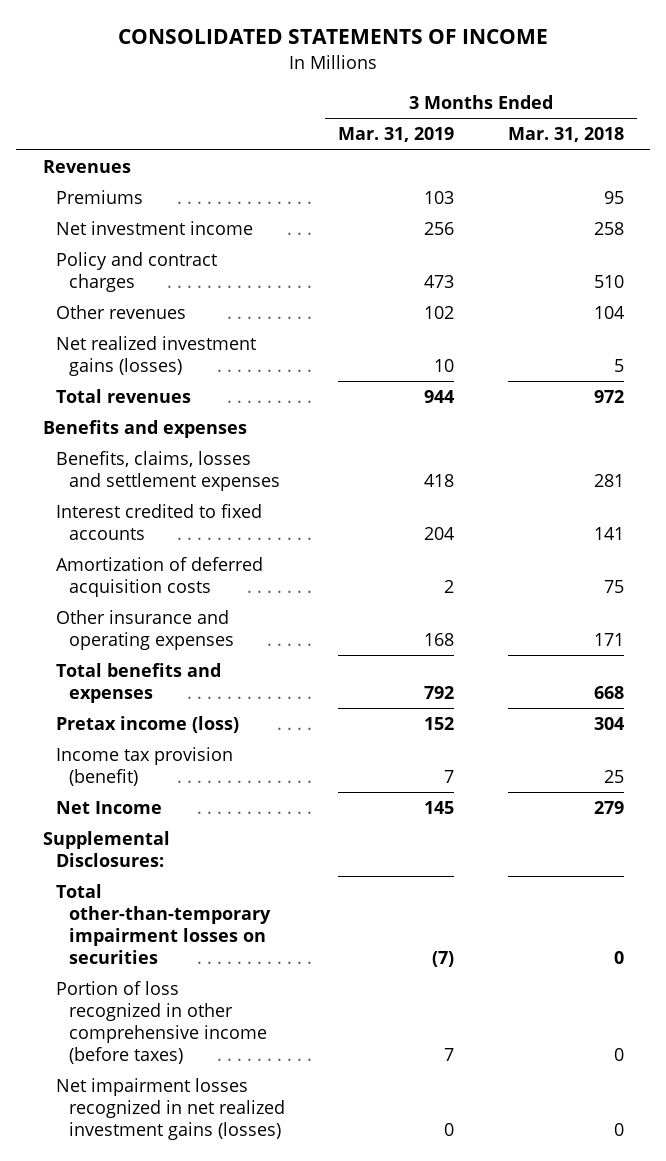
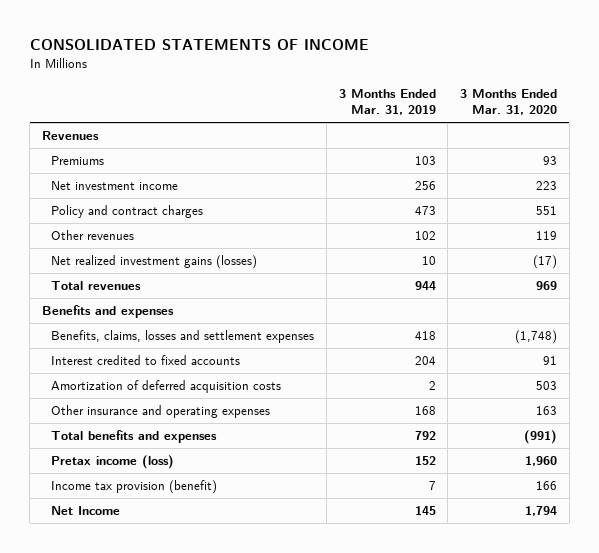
- | 3 Months Ended Mar. 31, 2019 | 3 Months Ended Mar. 31, 2018
+ | 3 Months Ended Mar. 31, 2019 | 3 Months Ended Mar. 31, 2020
- Supplemental Disclosures:
- Total other-than-temporary impairment losses on securities | (7) | 0
- Portion of loss recognized in other comprehensive income (before taxes) | 7 | 0
- Net impairment losses recognized in net realized investment gains (losses) | 0 | 0

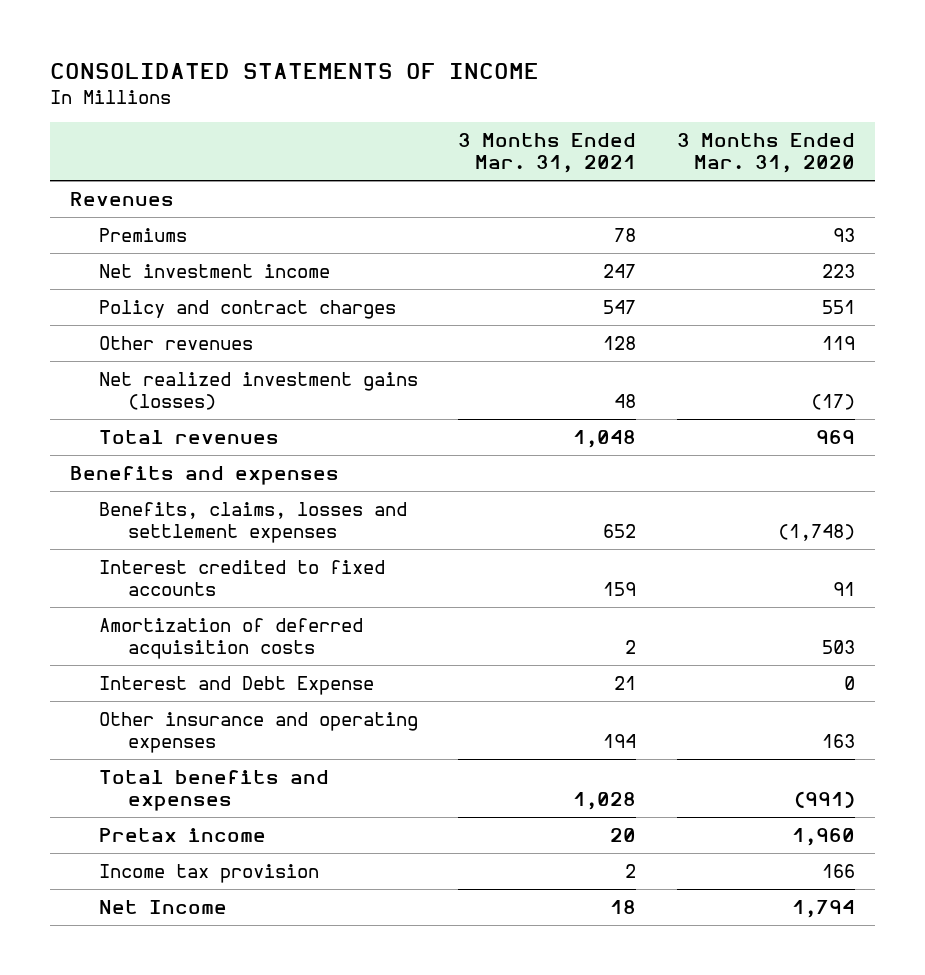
- | 3 Months Ended Mar. 31, 2019 | 3 Months Ended Mar. 31, 2020
+ | 3 Months Ended Mar. 31, 2021 | 3 Months Ended Mar. 31, 2020
+ Interest and Debt Expense | 21 | 0
- Pretax income (loss) | 152 | 1,960
- Income tax provision (benefit) | 7 | 166
+ Pretax income | 20 | 1,960
+ Income tax provision | 2 | 166

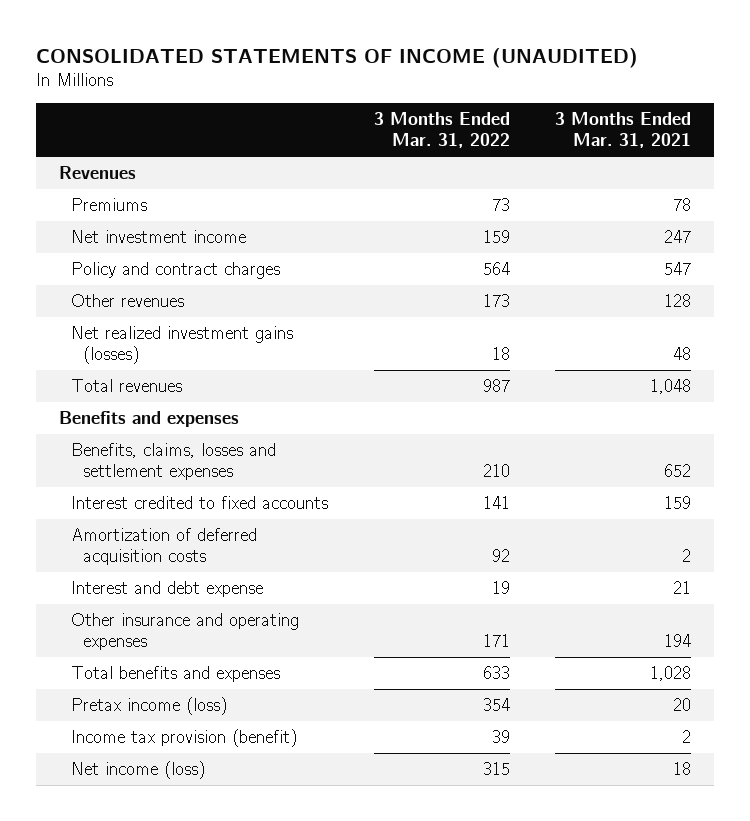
- CONSOLIDATED STATEMENTS OF INCOME
+ CONSOLIDATED STATEMENTS OF INCOME (UNAUDITED)
- | 3 Months Ended Mar. 31, 2021 | 3 Months Ended Mar. 31, 2020
+ | 3 Months Ended Mar. 31, 2022 | 3 Months Ended Mar. 31, 2021
- Interest and Debt Expense | 21 | 0
+ Interest and debt expense | 19 | 21
- Pretax income | 20 | 1,960
- Income tax provision | 2 | 166
- Net Income | 18 | 1,794
+ Pretax income (loss) | 354 | 20
+ Income tax provision (benefit) | 39 | 2
+ Net income (loss) | 315 | 18

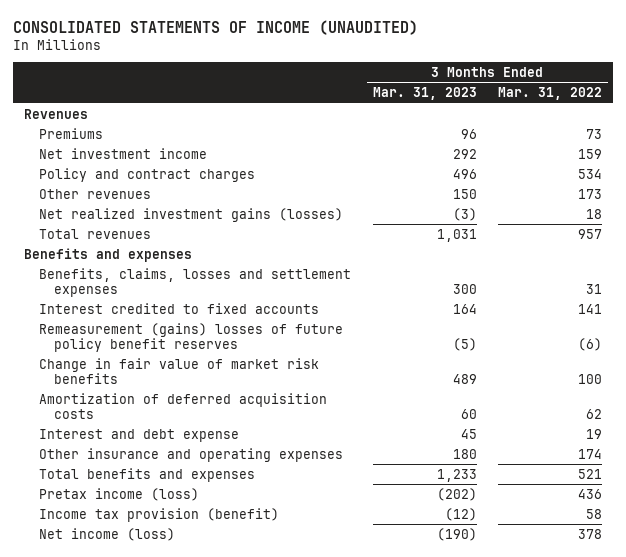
- | 3 Months Ended Mar. 31, 2022 | 3 Months Ended Mar. 31, 2021
+ | 3 Months Ended Mar. 31, 2023 | 3 Months Ended Mar. 31, 2022
- Policy and contract charges | 564 | 547
+ Policy and contract charges | 496 | 534
- Total revenues | 987 | 1,048
+ Total revenues | 1,031 | 957
- Benefits, claims, losses and settlement expenses | 210 | 652
+ Benefits, claims, losses and settlement expenses | 300 | 31
- Amortization of deferred acquisition costs | 92 | 2
+ Remeasurement (gains) losses of future policy benefit reserves | (5) | (6)
+ Change in fair value of market risk benefits | 489 | 100
+ Amortization of deferred acquisition costs | 60 | 62
- Other insurance and operating expenses | 171 | 194
- Total benefits and expenses | 633 | 1,028
- Pretax income (loss) | 354 | 20
- Income tax provision (benefit) | 39 | 2
- Net income (loss) | 315 | 18
+ Other insurance and operating expenses | 180 | 174
+ Total benefits and expenses | 1,233 | 521
+ Pretax income (loss) | (202) | 436
+ Income tax provision (benefit) | (12) | 58
+ Net income (loss) | (190) | 378

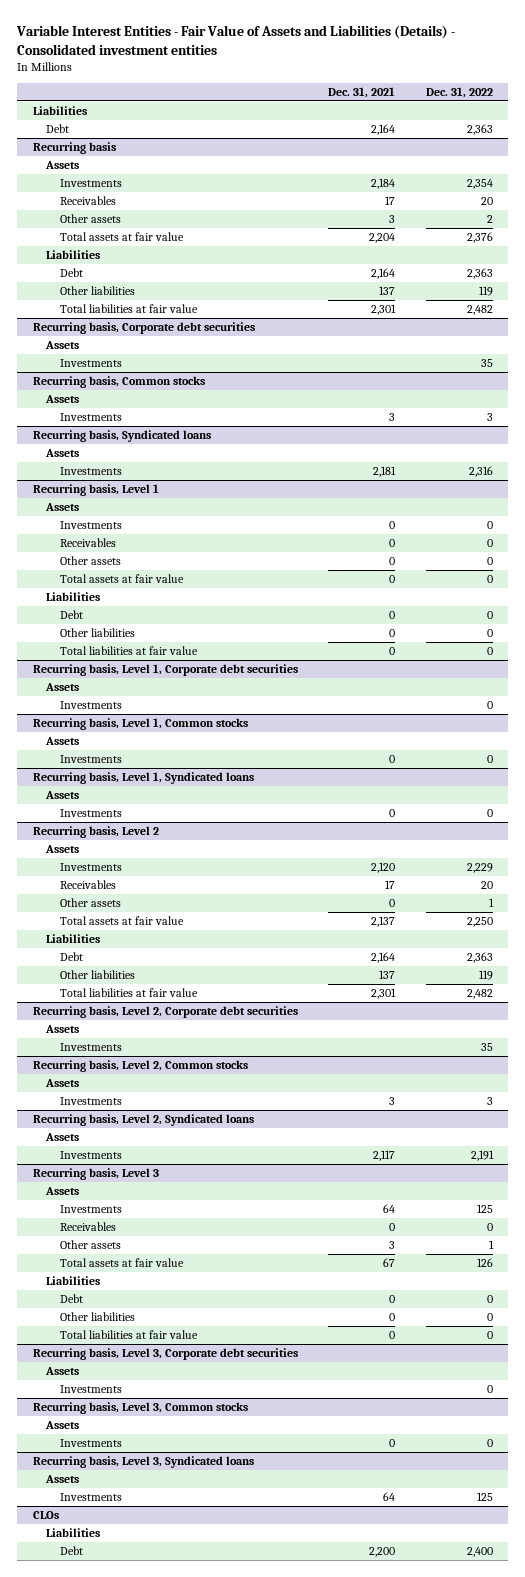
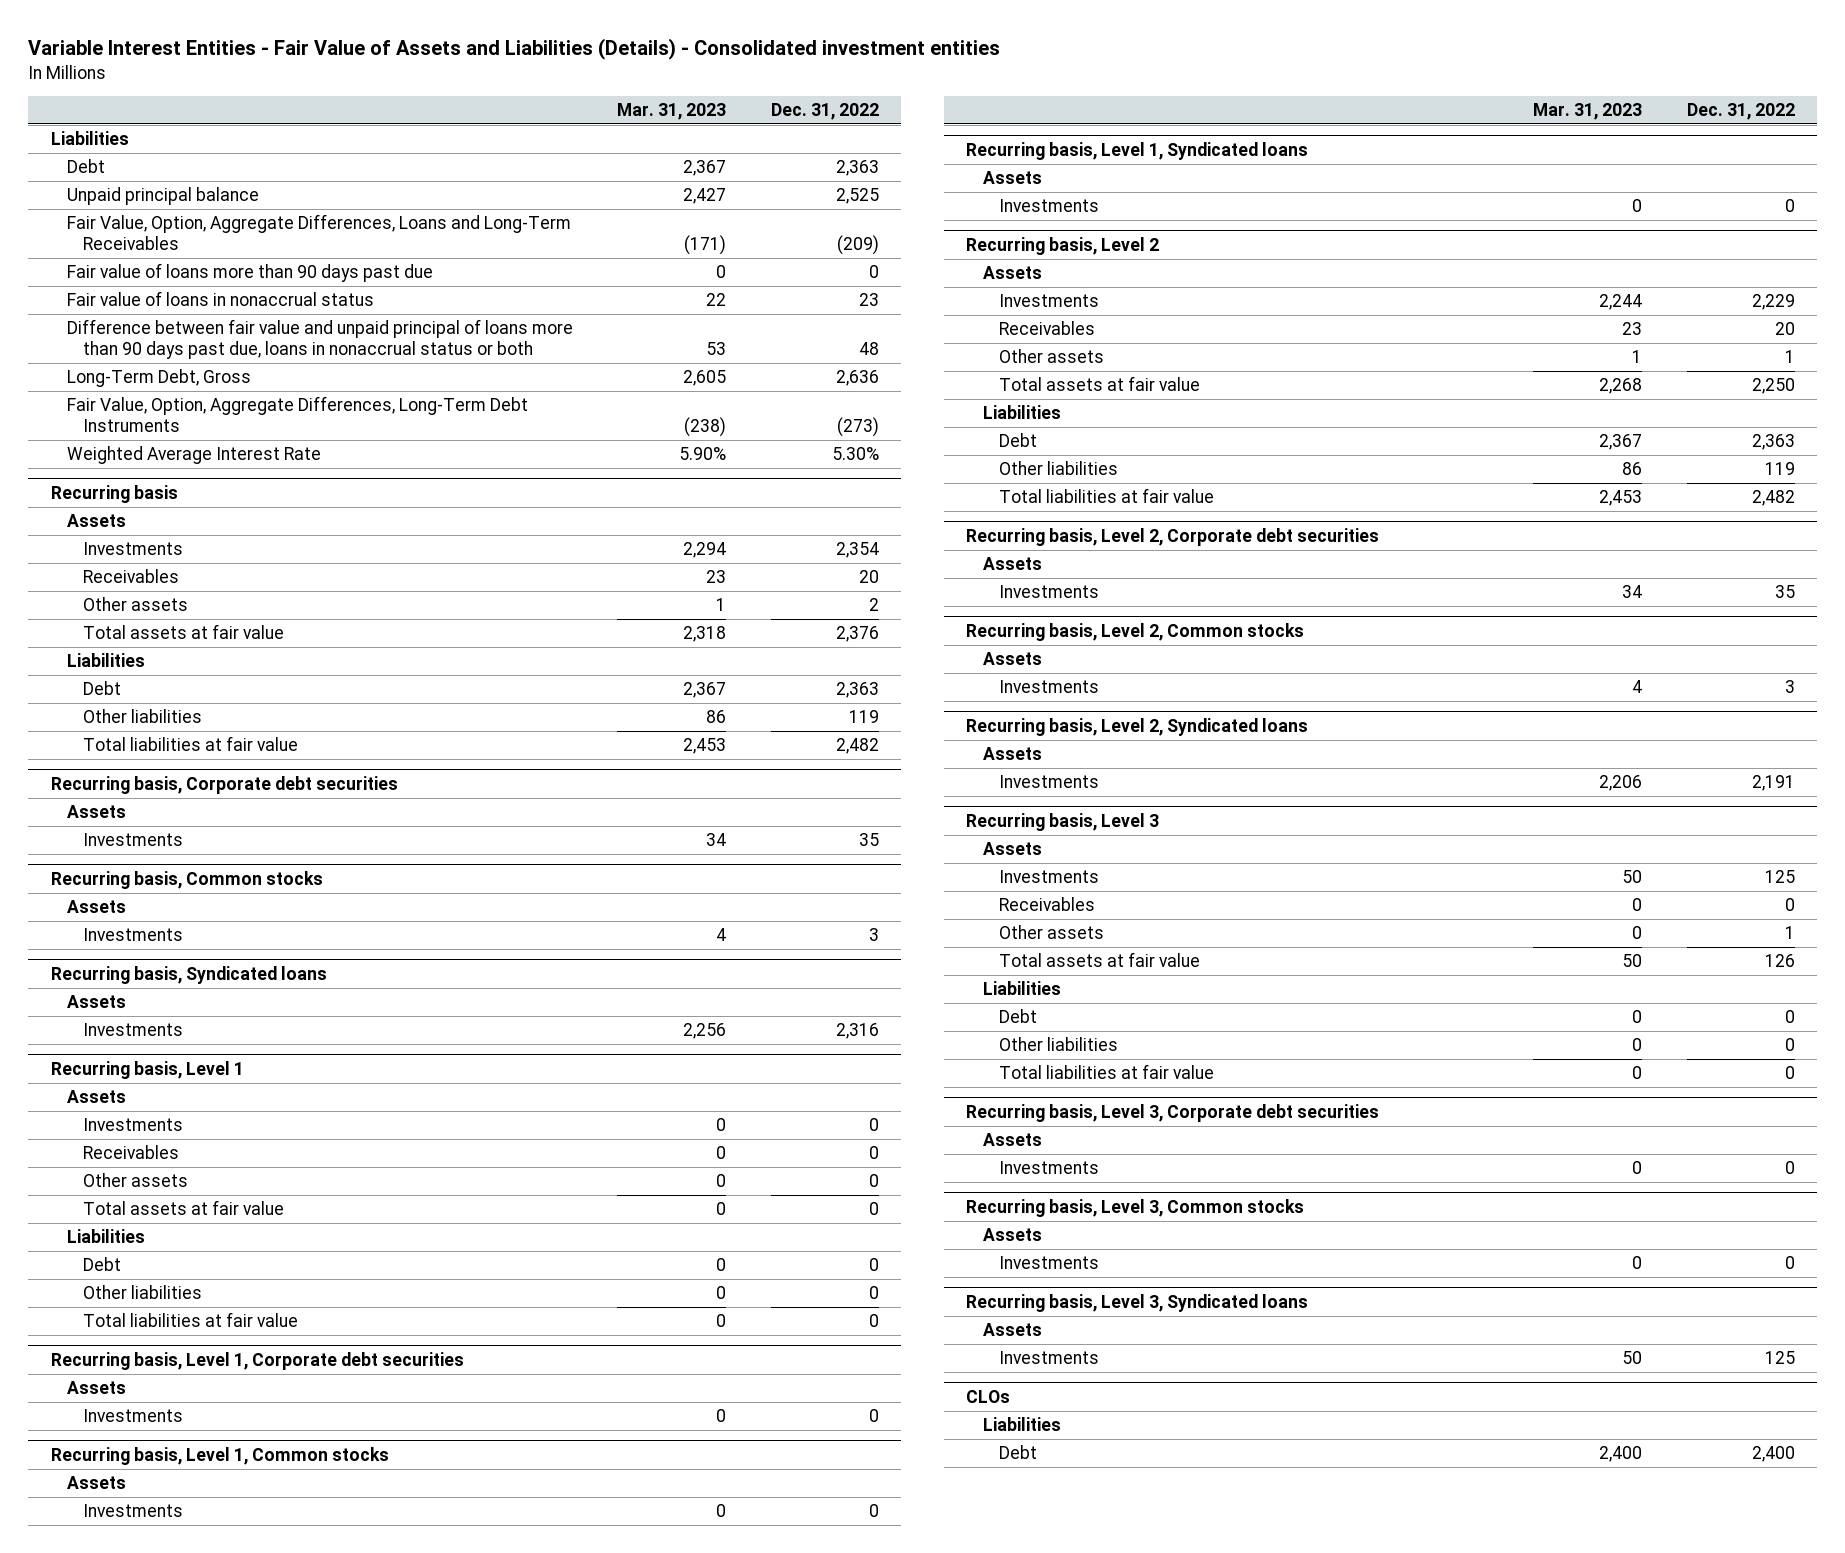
- | Dec. 31, 2021 | Dec. 31, 2022
+ | Mar. 31, 2023 | Dec. 31, 2022
+ Unpaid principal balance | 2,427 | 2,525
+ Fair Value, Option, Aggregate Differences, Loans and Long-Term Receivables | (171) | (209)
+ Fair value of loans more than 90 days past due | 0 | 0
+ Fair value of loans in nonaccrual status | 22 | 23
+ Difference between fair value and unpaid principal of loans more than 90 days past due, loans in nonaccrual status or both | 53 | 48
+ Long-Term Debt, Gross | 2,605 | 2,636
+ Fair Value, Option, Aggregate Differences, Long-Term Debt Instruments | (238) | (273)
+ Weighted Average Interest Rate | 5.90% | 5.30%

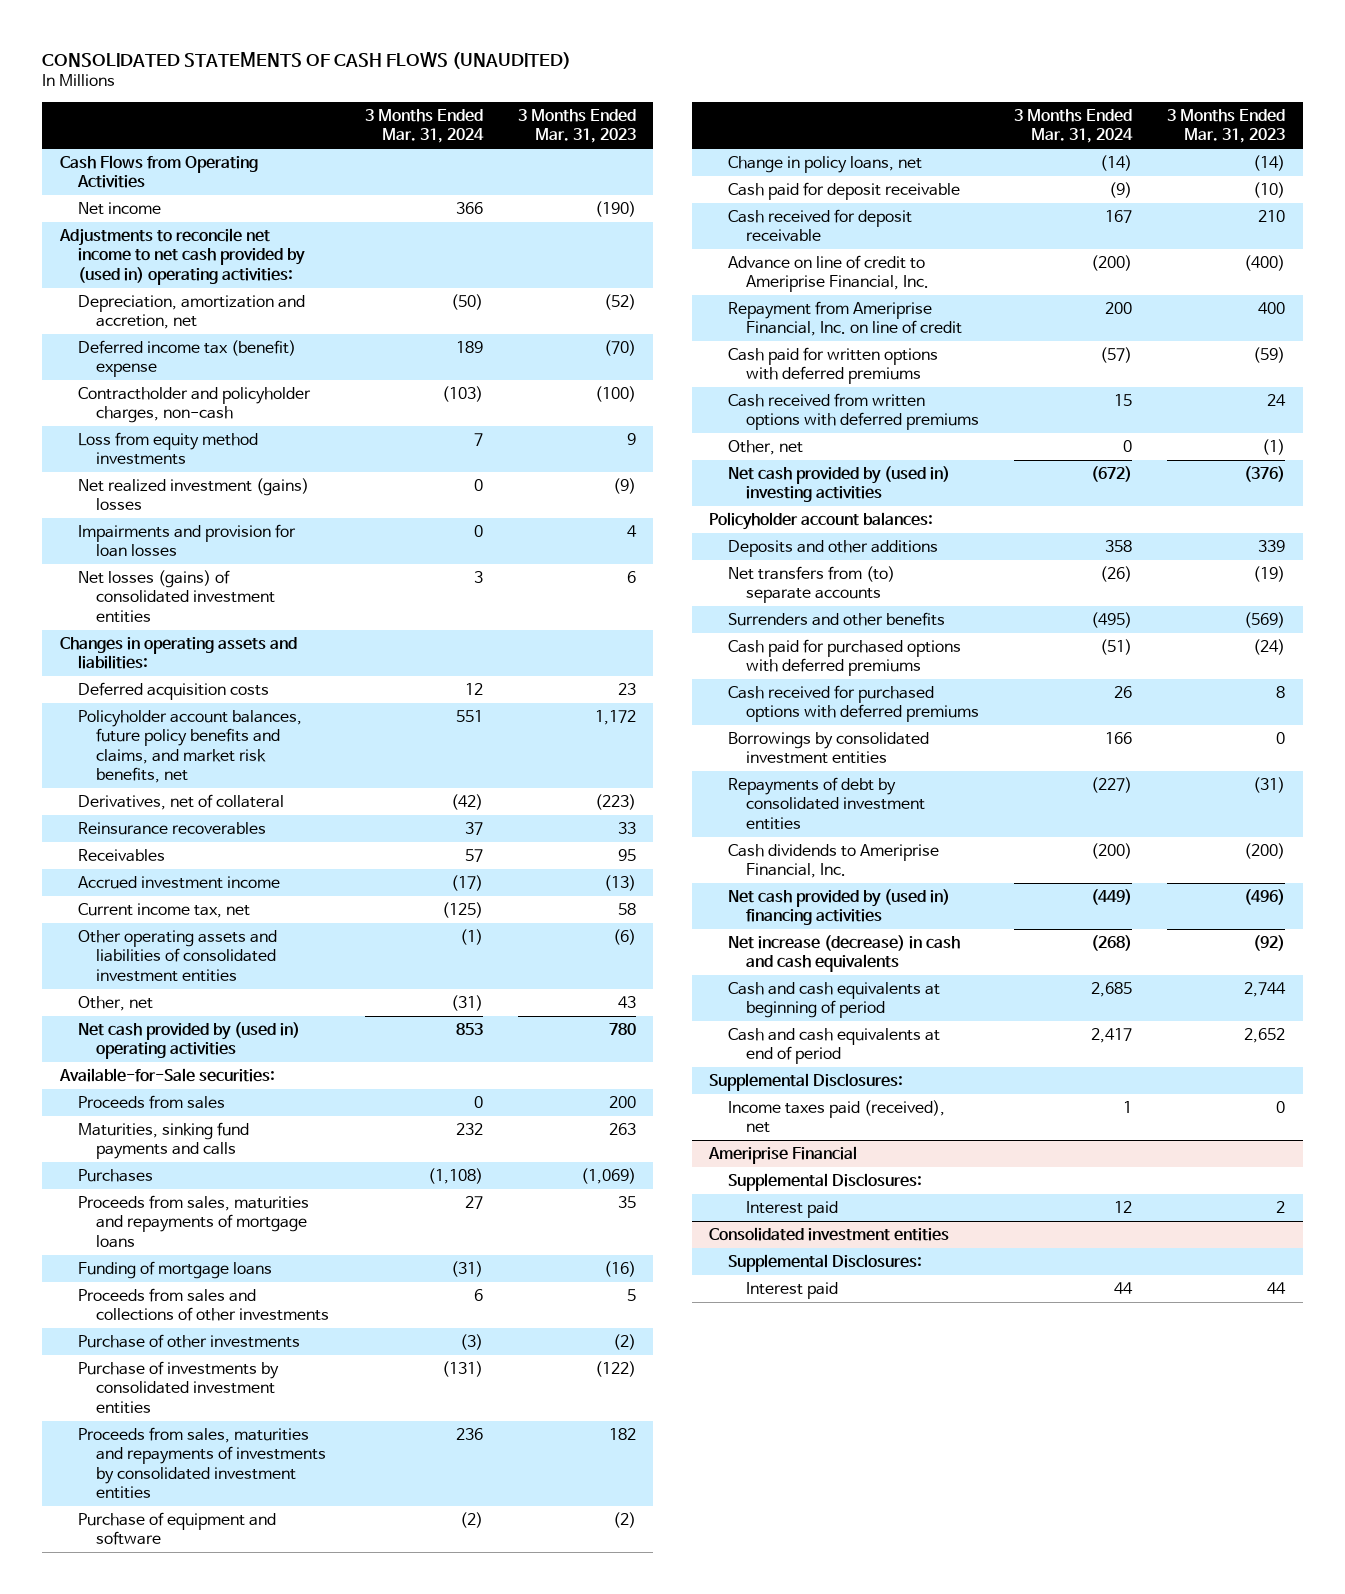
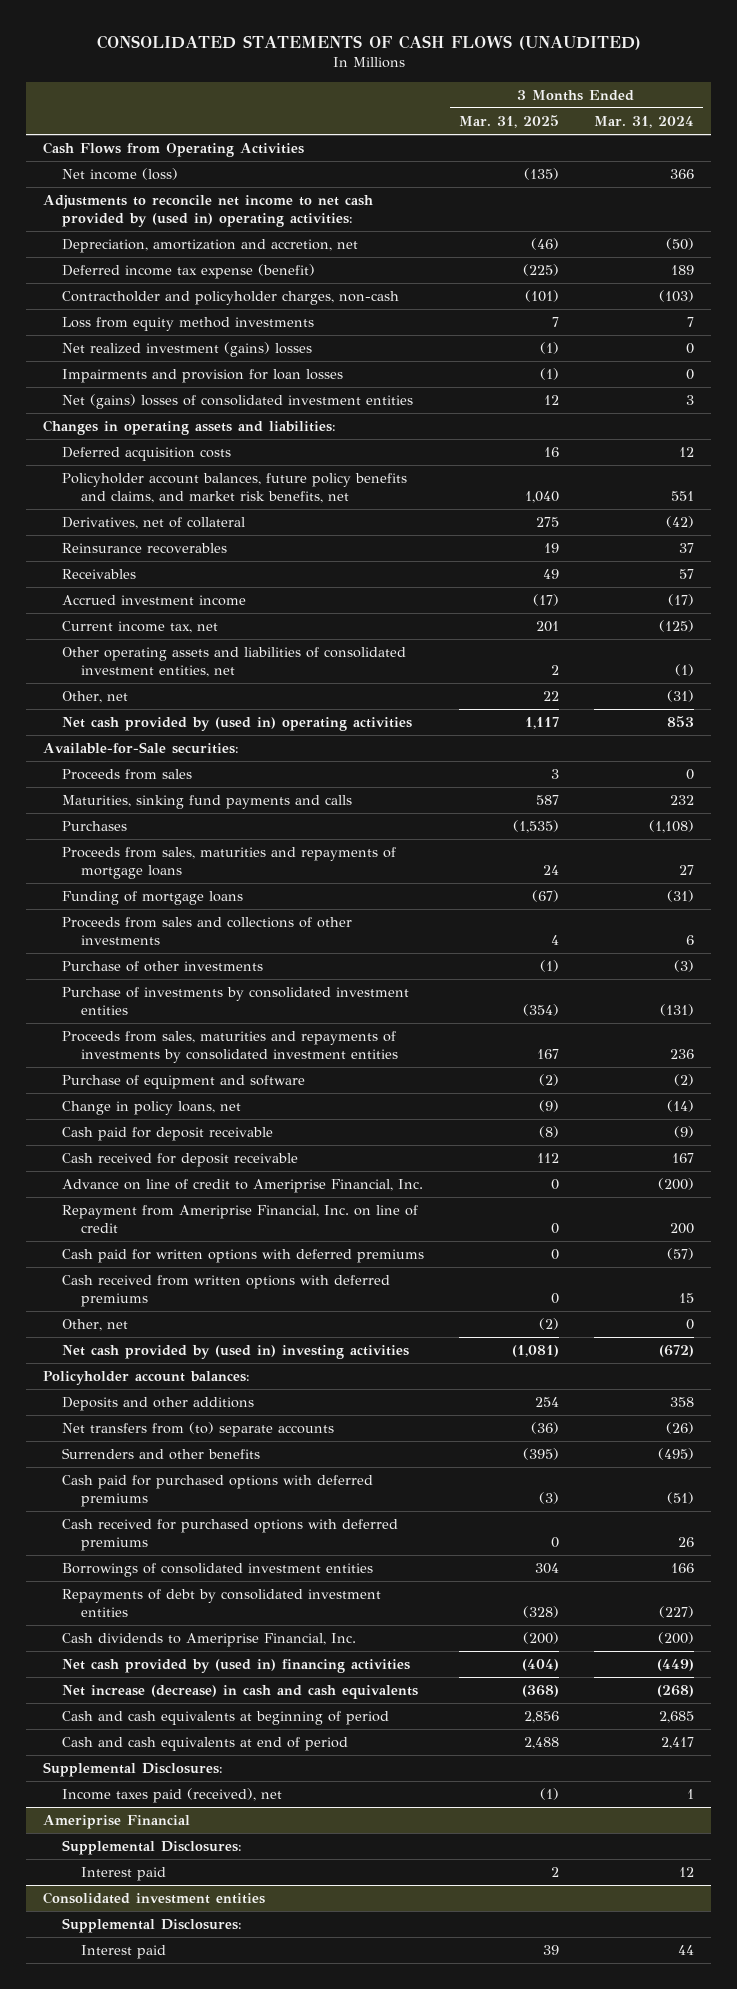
- | 3 Months Ended Mar. 31, 2024 | 3 Months Ended Mar. 31, 2023
+ | 3 Months Ended Mar. 31, 2025 | 3 Months Ended Mar. 31, 2024
- Net income | 366 | (190)
+ Net income (loss) | (135) | 366
- Deferred income tax (benefit) expense | 189 | (70)
+ Deferred income tax expense (benefit) | (225) | 189
- Net losses (gains) of consolidated investment entities | 3 | 6
+ Net (gains) losses of consolidated investment entities | 12 | 3
- Other operating assets and liabilities of consolidated investment entities | (1) | (6)
+ Other operating assets and liabilities of consolidated investment entities, net | 2 | (1)
- Borrowings by consolidated investment entities | 166 | 0
+ Borrowings of consolidated investment entities | 304 | 166

